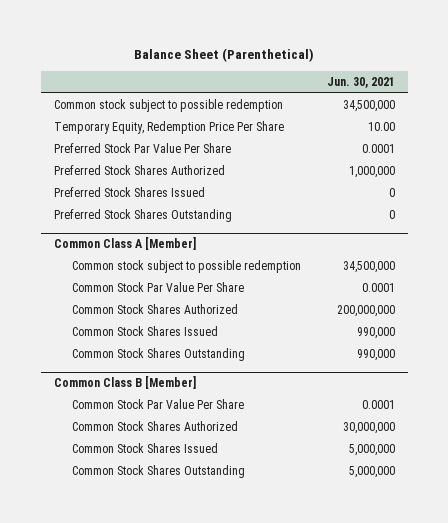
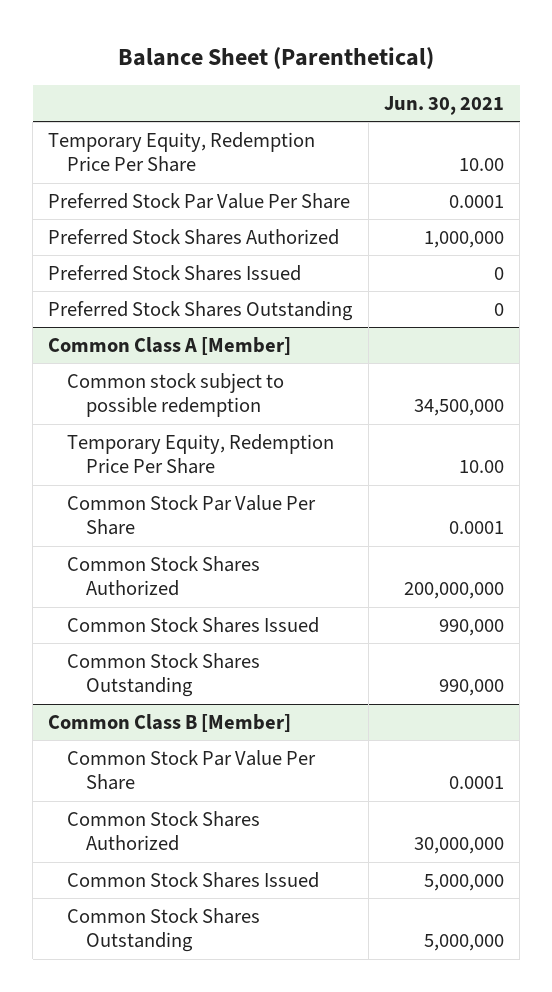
- Common stock subject to possible redemption | 34,500,000
@ Common Class A [Member]
+ Temporary Equity, Redemption Price Per Share | 10.00

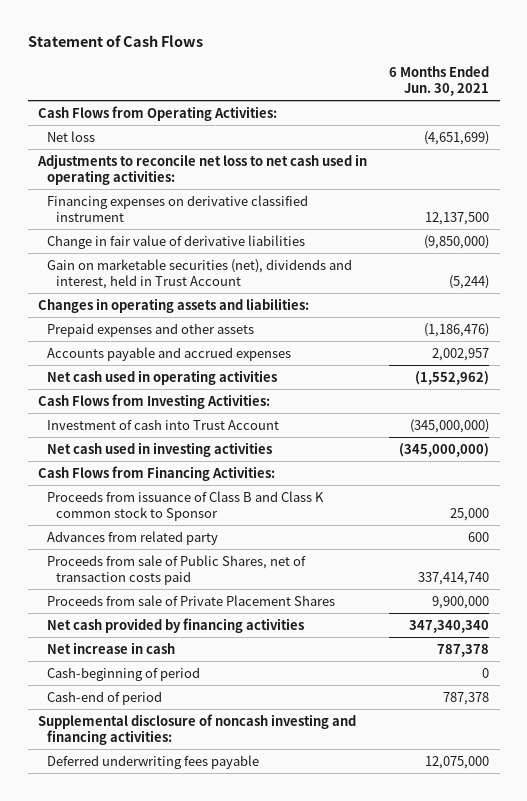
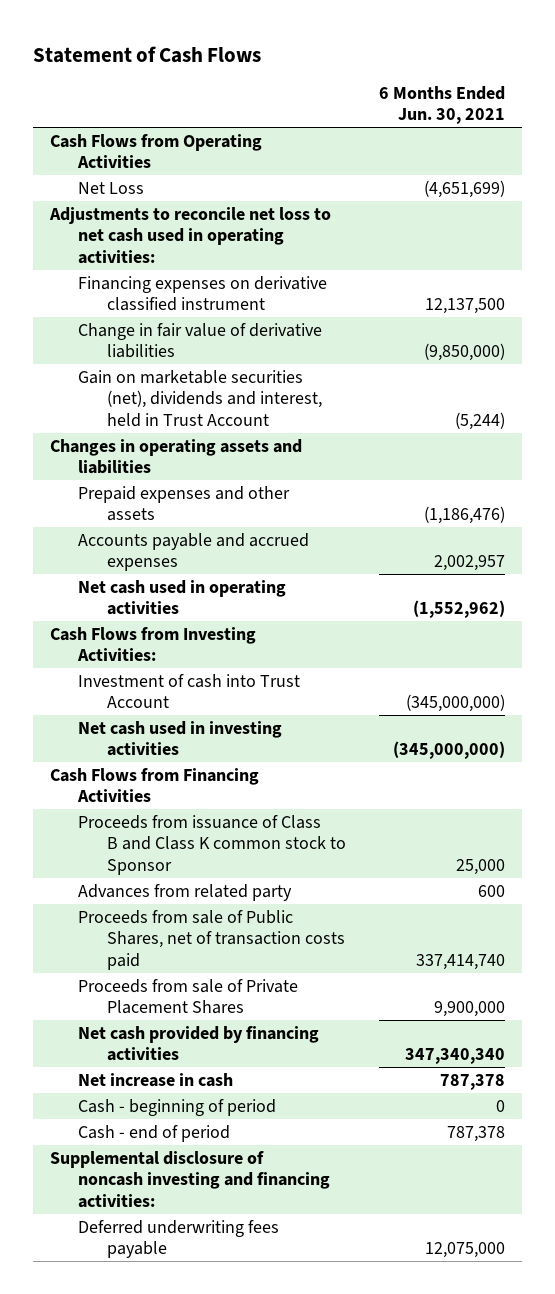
- Cash Flows from Operating Activities:
- Net loss | (4,651,699)
+ Cash Flows from Operating Activities
+ Net Loss | (4,651,699)
- Changes in operating assets and liabilities:
+ Changes in operating assets and liabilities
- Cash Flows from Financing Activities:
+ Cash Flows from Financing Activities
- Cash-beginning of period | 0
- Cash-end of period | 787,378
+ Cash - beginning of period | 0
+ Cash - end of period | 787,378

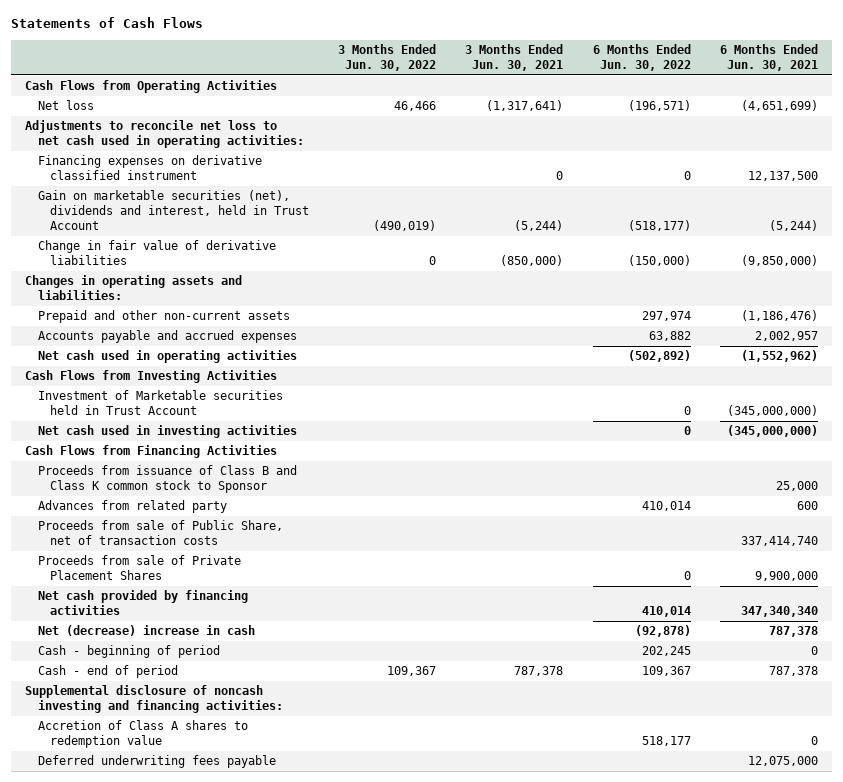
- Statement of Cash Flows
+ Statements of Cash Flows
- | 6 Months Ended Jun. 30, 2021
+ | 3 Months Ended Jun. 30, 2022 | 3 Months Ended Jun. 30, 2021 | 6 Months Ended Jun. 30, 2022 | 6 Months Ended Jun. 30, 2021
- Net Loss | (4,651,699)
+ Net loss | 46,466 | (1,317,641) | (196,571) | (4,651,699)
- Changes in operating assets and liabilities
- Prepaid expenses and other assets | (1,186,476)
moved down: Change in fair value of derivative liabilities | 0 | (850,000) | (150,000) | (9,850,000)
+ Changes in operating assets and liabilities:
+ Prepaid and other non-current assets | | | 297,974 | (1,186,476)
- Cash Flows from Investing Activities:
- Investment of cash into Trust Account | (345,000,000)
+ Cash Flows from Investing Activities
+ Investment of Marketable securities held in Trust Account | | | 0 | (345,000,000)
- Proceeds from sale of Public Shares, net of transaction costs paid | 337,414,740
+ Proceeds from sale of Public Share, net of transaction costs | | | | 337,414,740
- Net increase in cash | 787,378
+ Net (decrease) increase in cash | | | (92,878) | 787,378
+ Accretion of Class A shares to redemption value | | | 518,177 | 0

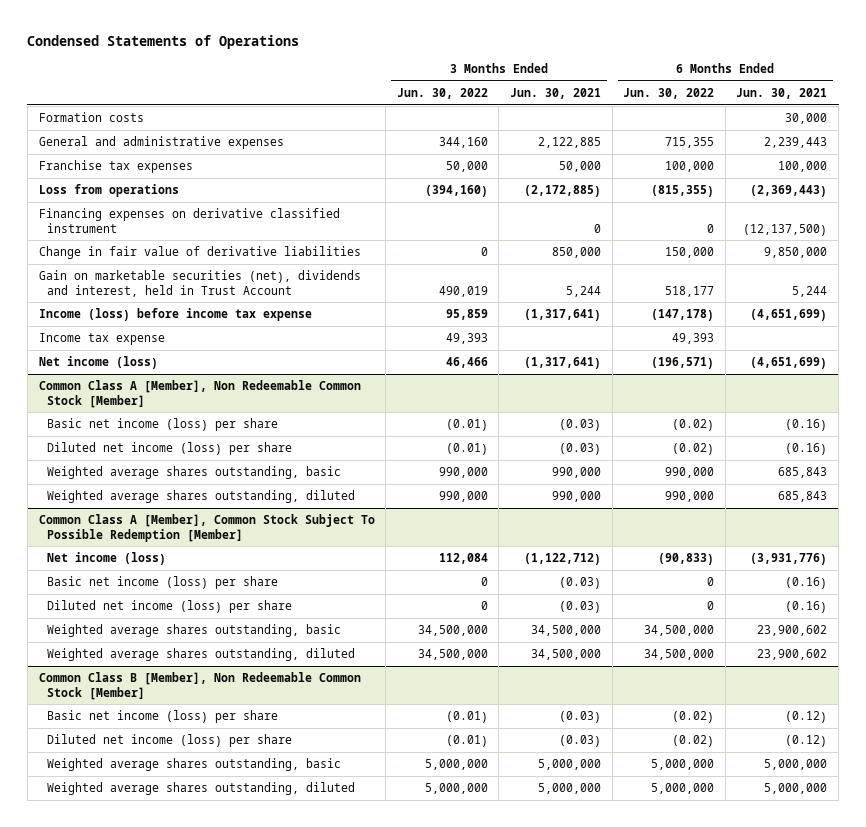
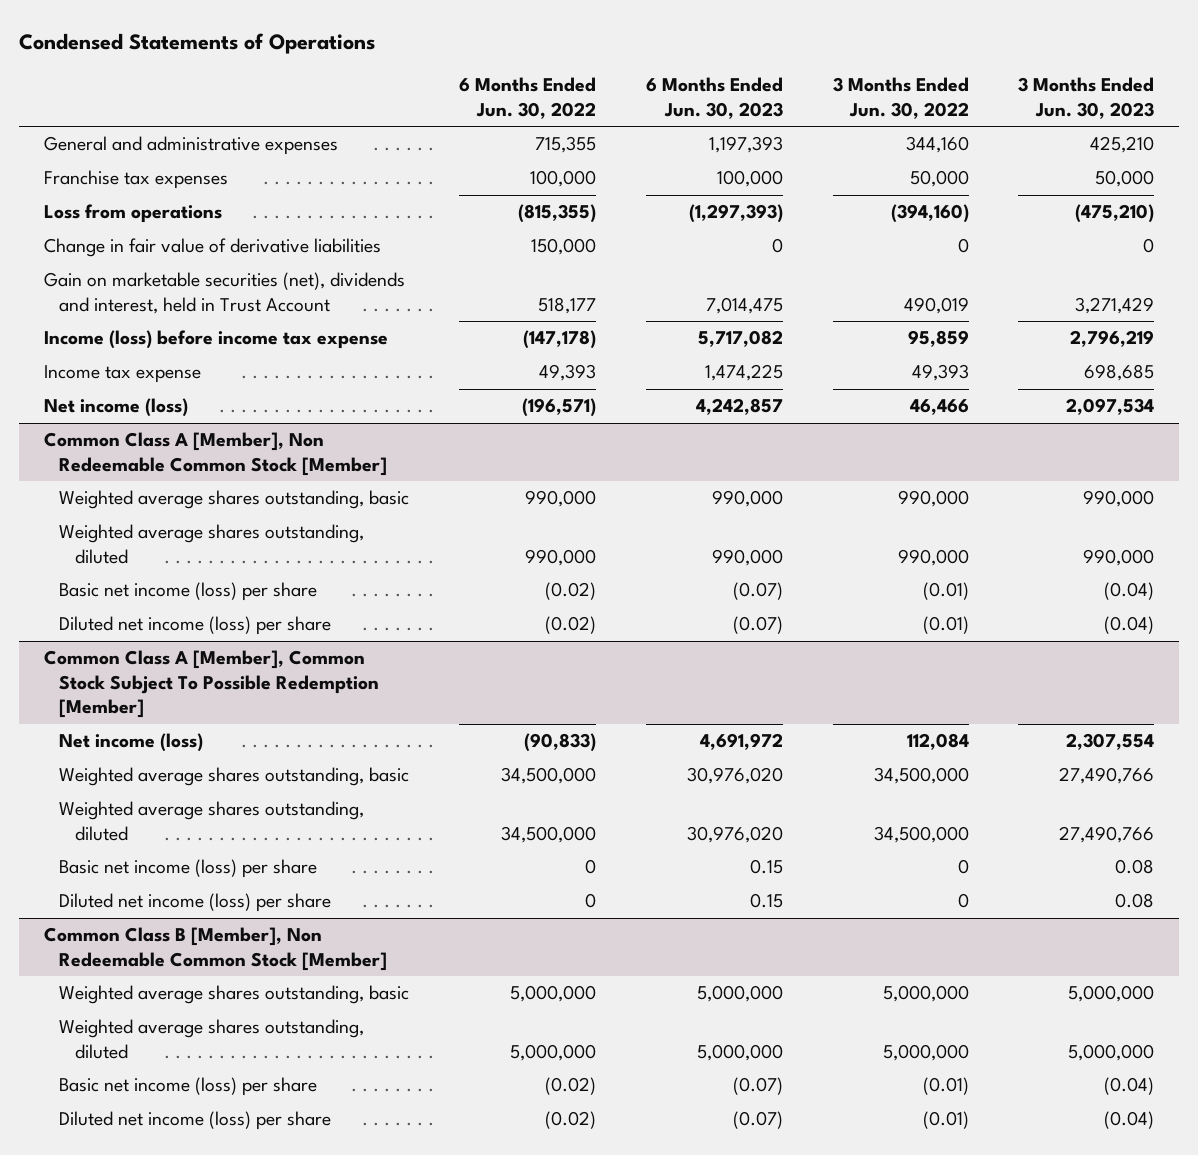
- | 3 Months Ended Jun. 30, 2022 | 3 Months Ended Jun. 30, 2021 | 6 Months Ended Jun. 30, 2022 | 6 Months Ended Jun. 30, 2021
+ | 6 Months Ended Jun. 30, 2022 | 6 Months Ended Jun. 30, 2023 | 3 Months Ended Jun. 30, 2022 | 3 Months Ended Jun. 30, 2023
- Formation costs | | | | 30,000
- Financing expenses on derivative classified instrument | | 0 | 0 | (12,137,500)
@ Common Class A [Member], Non Redeemable Common Stock [Member]
moved down: Basic net income (loss) per share | (0.02) | (0.07) | (0.01) | (0.04)
moved down: Diluted net income (loss) per share | (0.02) | (0.07) | (0.01) | (0.04)
@ Common Class A [Member], Common Stock Subject To Possible Redemption [Member]
moved down: Basic net income (loss) per share | 0 | 0.15 | 0 | 0.08
moved down: Diluted net income (loss) per share | 0 | 0.15 | 0 | 0.08
@ Common Class B [Member], Non Redeemable Common Stock [Member]
moved down: Basic net income (loss) per share | (0.02) | (0.07) | (0.01) | (0.04)
moved down: Diluted net income (loss) per share | (0.02) | (0.07) | (0.01) | (0.04)

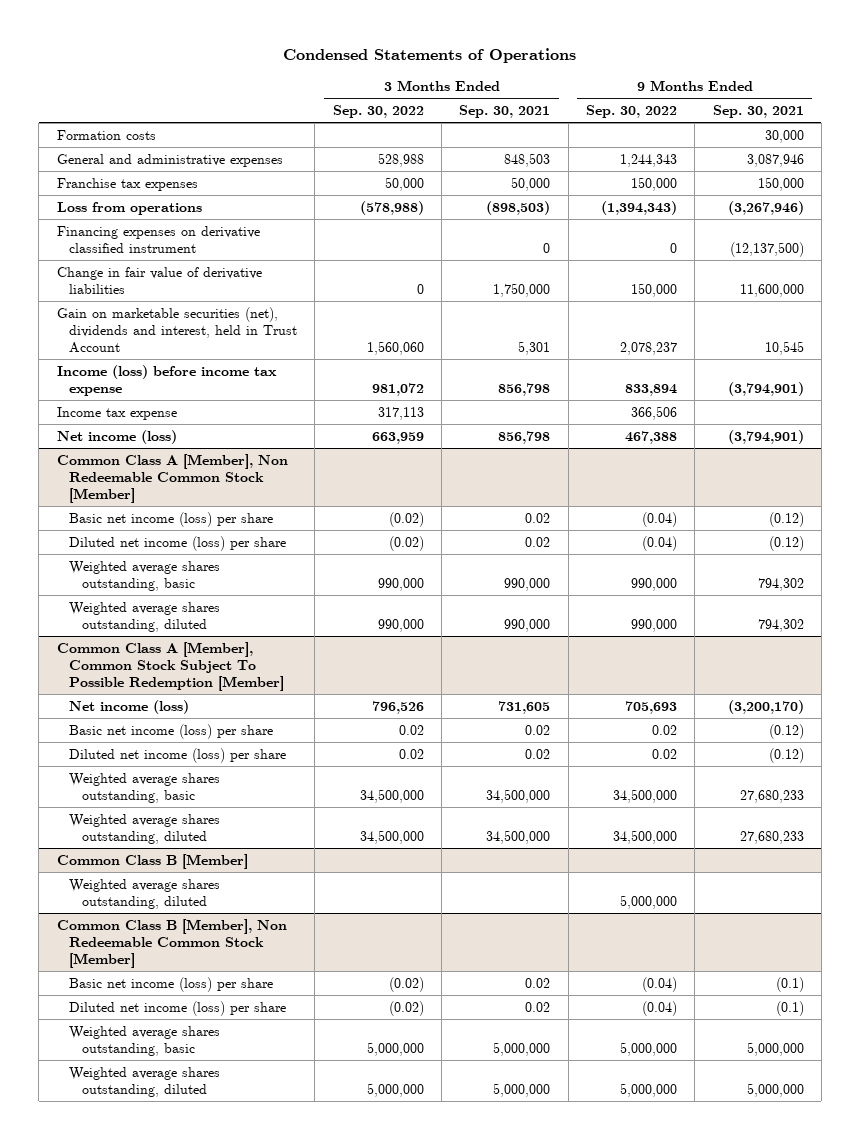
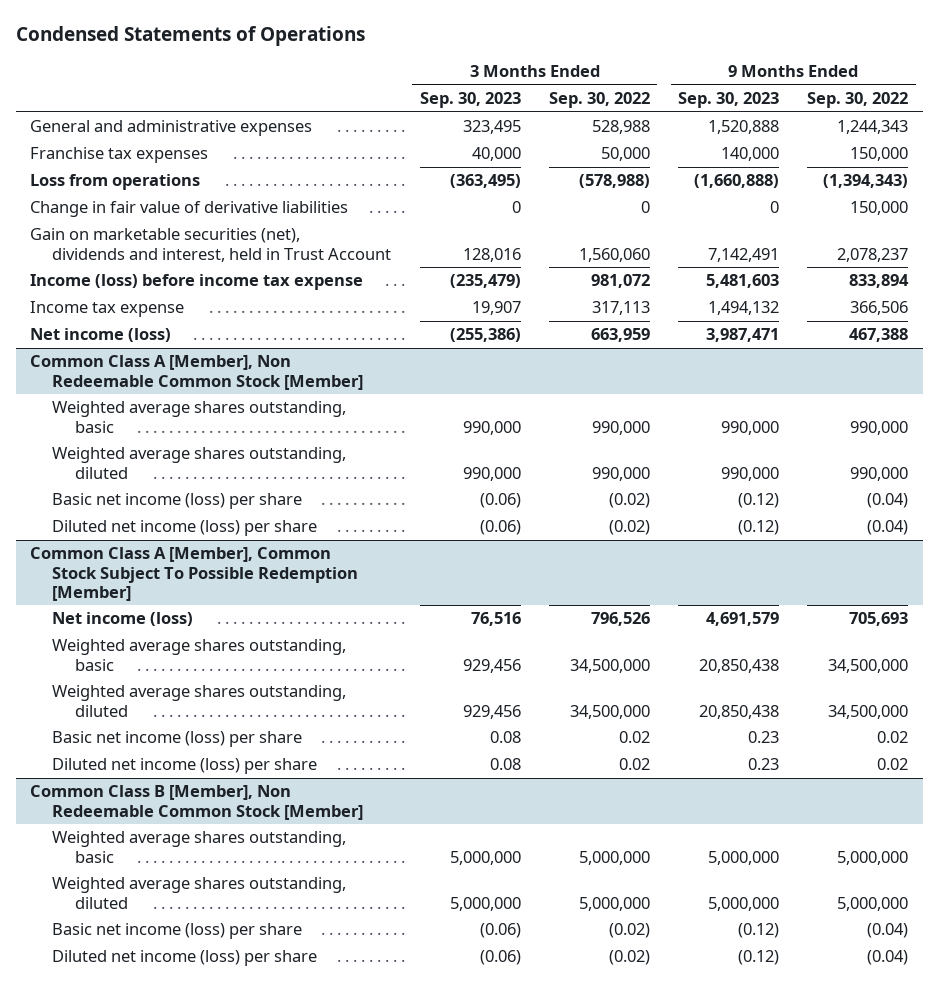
- | 3 Months Ended Sep. 30, 2022 | 3 Months Ended Sep. 30, 2021 | 9 Months Ended Sep. 30, 2022 | 9 Months Ended Sep. 30, 2021
+ | 3 Months Ended Sep. 30, 2023 | 3 Months Ended Sep. 30, 2022 | 9 Months Ended Sep. 30, 2023 | 9 Months Ended Sep. 30, 2022
- Formation costs | | | | 30,000
- Financing expenses on derivative classified instrument | | 0 | 0 | (12,137,500)
@ Common Class A [Member], Non Redeemable Common Stock [Member]
moved down: Basic net income (loss) per share | (0.06) | (0.02) | (0.12) | (0.04)
moved down: Diluted net income (loss) per share | (0.06) | (0.02) | (0.12) | (0.04)
- Common Class B [Member]
- Weighted average shares outstanding, diluted | | | 5,000,000 |
@ Common Class A [Member], Common Stock Subject To Possible Redemption [Member]
moved down: Basic net income (loss) per share | 0.08 | 0.02 | 0.23 | 0.02
moved down: Diluted net income (loss) per share | 0.08 | 0.02 | 0.23 | 0.02
@ Common Class B [Member], Non Redeemable Common Stock [Member]
moved down: Basic net income (loss) per share | (0.06) | (0.02) | (0.12) | (0.04)
moved down: Diluted net income (loss) per share | (0.06) | (0.02) | (0.12) | (0.04)

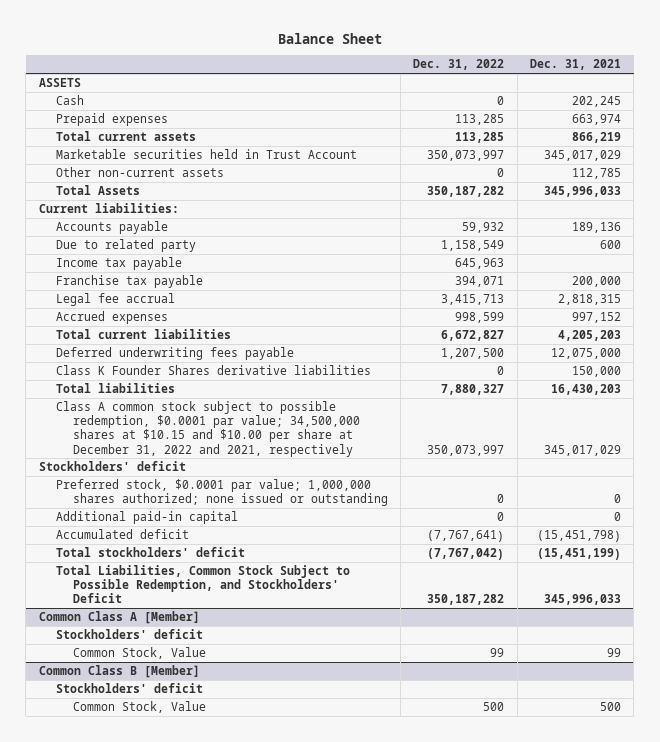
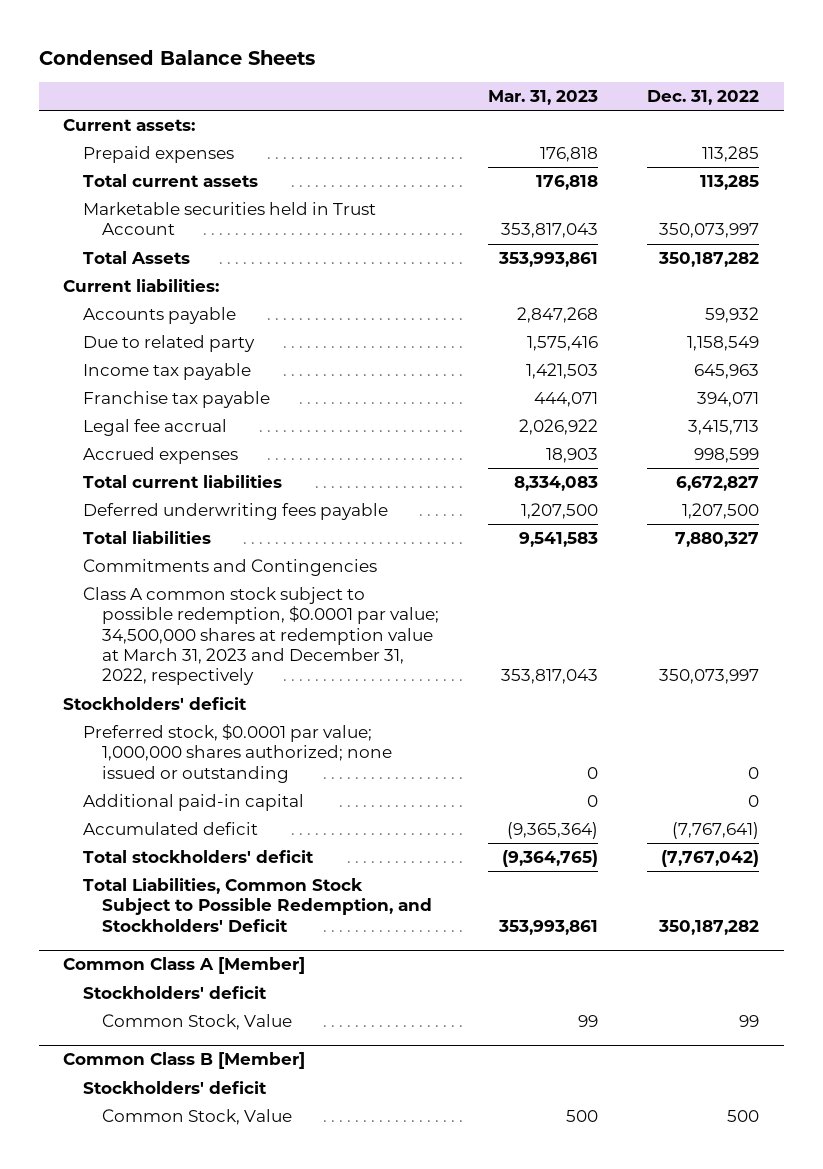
- Balance Sheet
+ Condensed Balance Sheets
- | Dec. 31, 2022 | Dec. 31, 2021
+ | Mar. 31, 2023 | Dec. 31, 2022
- ASSETS
- Cash | 0 | 202,245
+ Current assets:
- Other non-current assets | 0 | 112,785
- Class K Founder Shares derivative liabilities | 0 | 150,000
- Class A common stock subject to possible redemption, $0.0001 par value; 34,500,000 shares at $10.15 and $10.00 per share at December 31, 2022 and 2021, respectively | 350,073,997 | 345,017,029
+ Commitments and Contingencies
+ Class A common stock subject to possible redemption, $0.0001 par value; 34,500,000 shares at redemption value at March 31, 2023 and December 31, 2022, respectively | 353,817,043 | 350,073,997

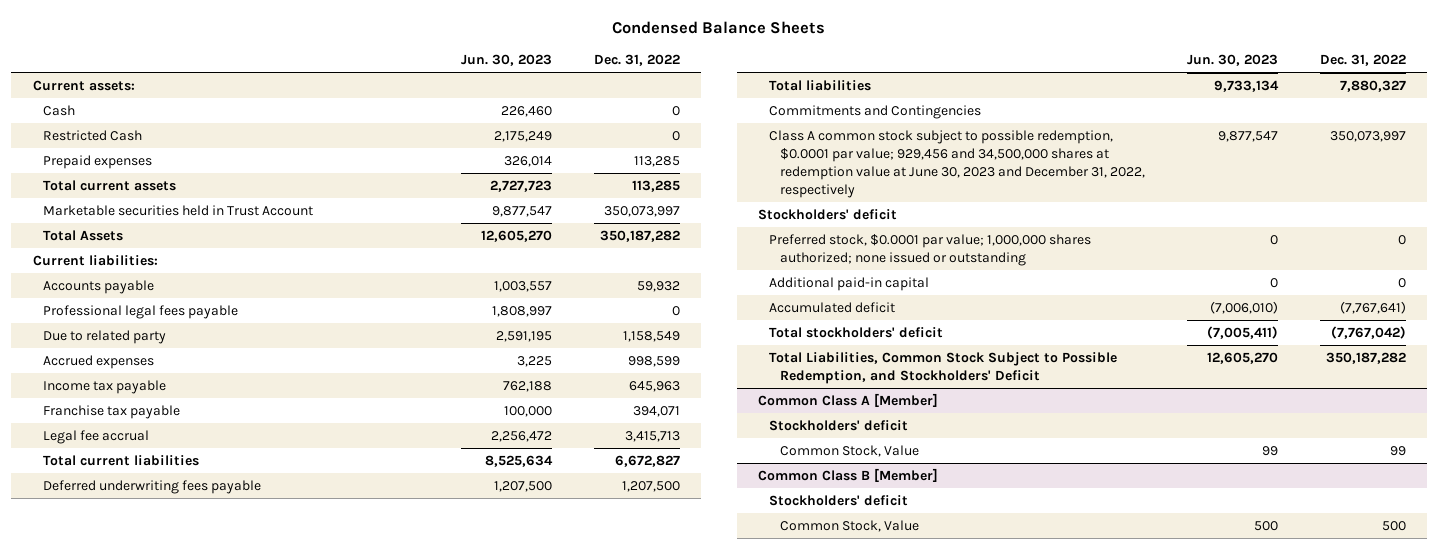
- | Mar. 31, 2023 | Dec. 31, 2022
+ | Jun. 30, 2023 | Dec. 31, 2022
+ Cash | 226,460 | 0
+ Restricted Cash | 2,175,249 | 0
+ Professional legal fees payable | 1,808,997 | 0
moved up: Accrued expenses | 3,225 | 998,599
- Class A common stock subject to possible redemption, $0.0001 par value; 34,500,000 shares at redemption value at March 31, 2023 and December 31, 2022, respectively | 353,817,043 | 350,073,997
+ Class A common stock subject to possible redemption, $0.0001 par value; 929,456 and 34,500,000 shares at redemption value at June 30, 2023 and December 31, 2022, respectively | 9,877,547 | 350,073,997

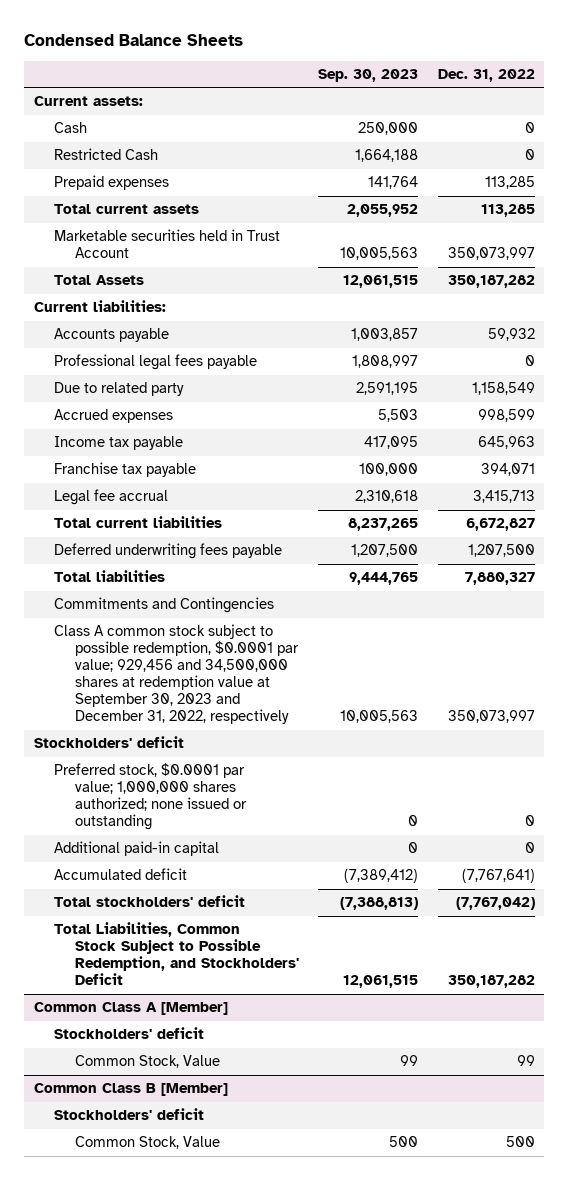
- | Jun. 30, 2023 | Dec. 31, 2022
+ | Sep. 30, 2023 | Dec. 31, 2022
- Class A common stock subject to possible redemption, $0.0001 par value; 929,456 and 34,500,000 shares at redemption value at June 30, 2023 and December 31, 2022, respectively | 9,877,547 | 350,073,997
+ Class A common stock subject to possible redemption, $0.0001 par value; 929,456 and 34,500,000 shares at redemption value at September 30, 2023 and December 31, 2022, respectively | 10,005,563 | 350,073,997

